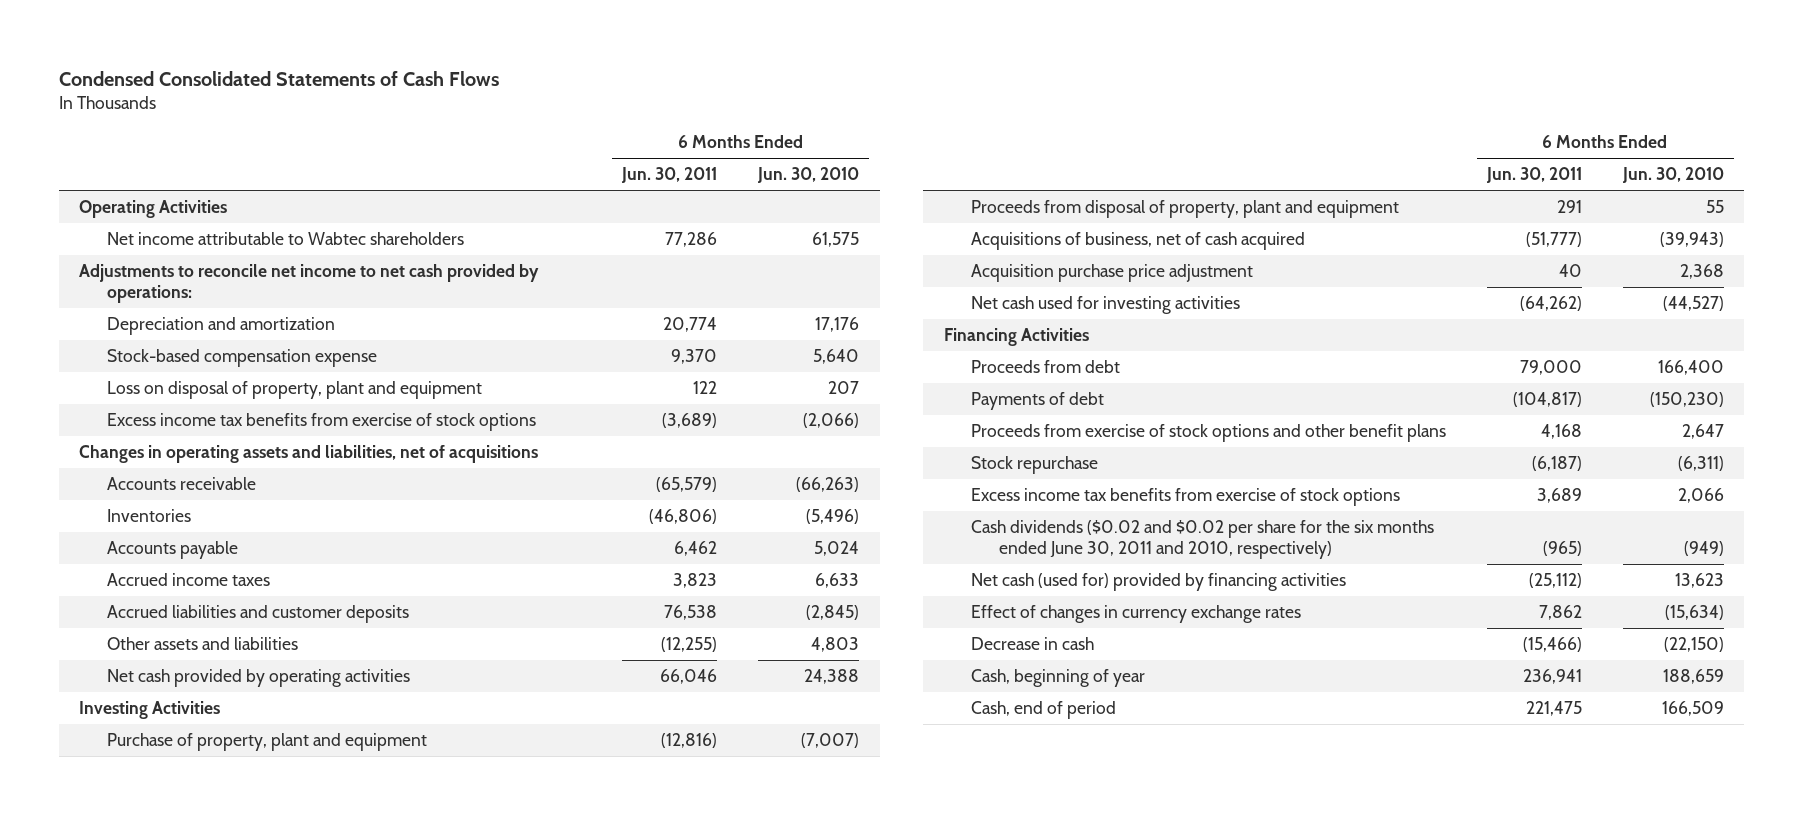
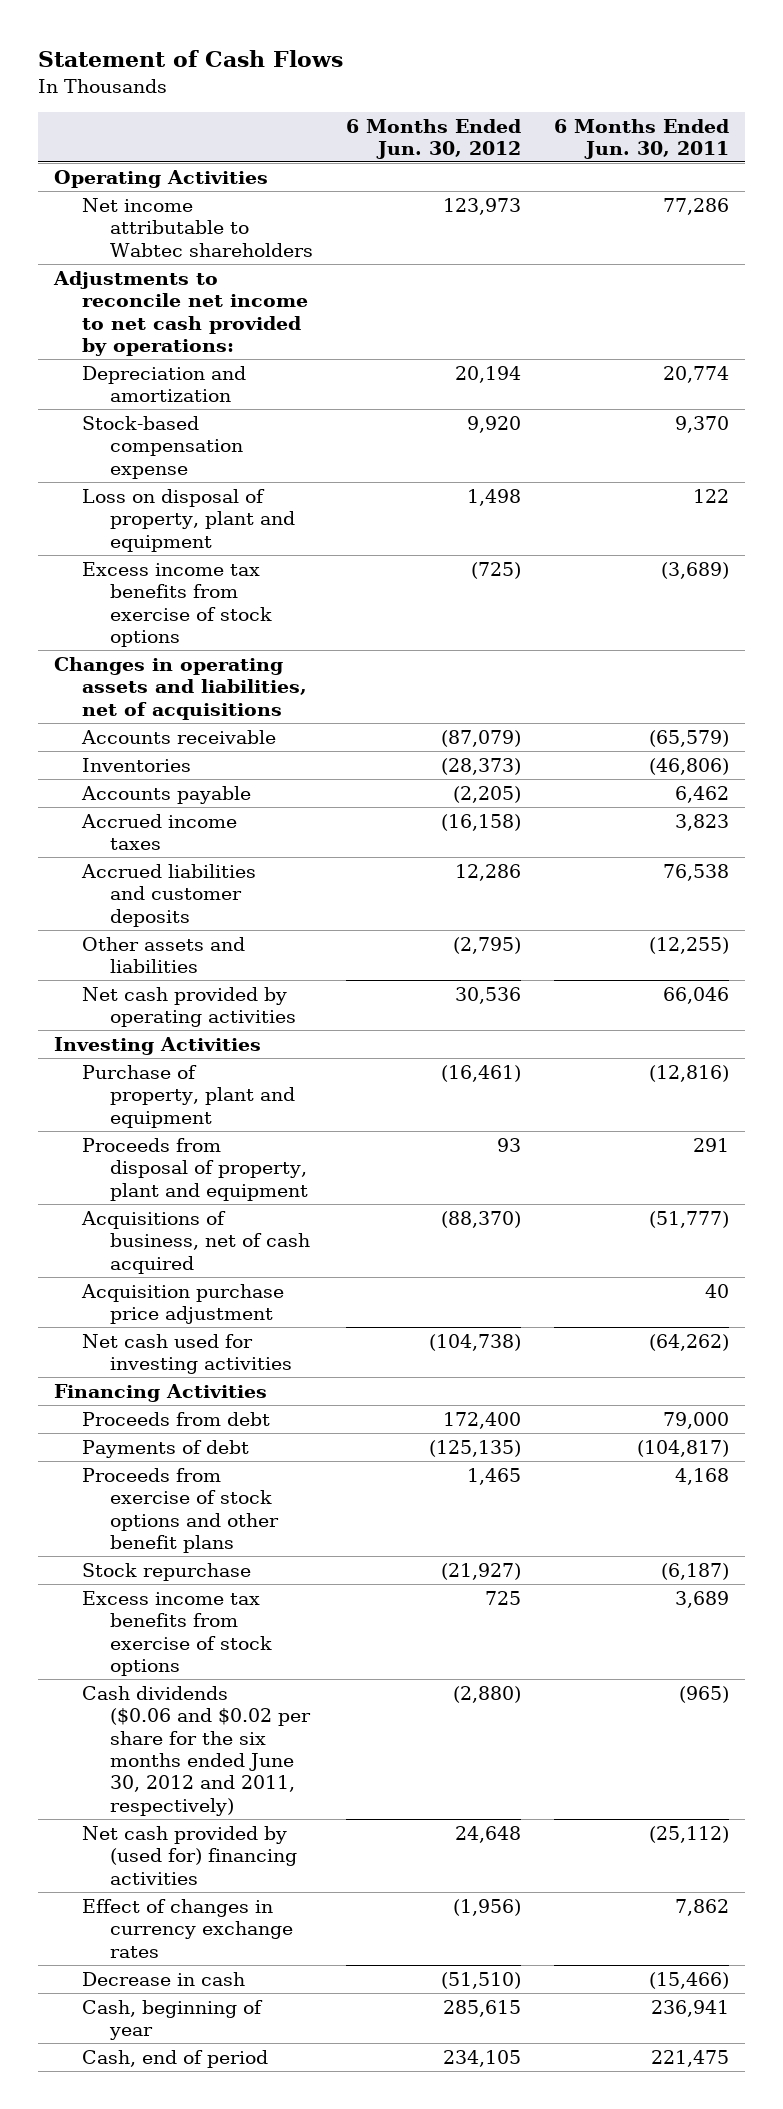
- Condensed Consolidated Statements of Cash Flows
+ Statement of Cash Flows
- | 6 Months Ended Jun. 30, 2011 | 6 Months Ended Jun. 30, 2010
+ | 6 Months Ended Jun. 30, 2012 | 6 Months Ended Jun. 30, 2011
- Cash dividends ($0.02 and $0.02 per share for the six months ended June 30, 2011 and 2010, respectively) | (965) | (949)
- Net cash (used for) provided by financing activities | (25,112) | 13,623
+ Cash dividends ($0.06 and $0.02 per share for the six months ended June 30, 2012 and 2011, respectively) | (2,880) | (965)
+ Net cash provided by (used for) financing activities | 24,648 | (25,112)

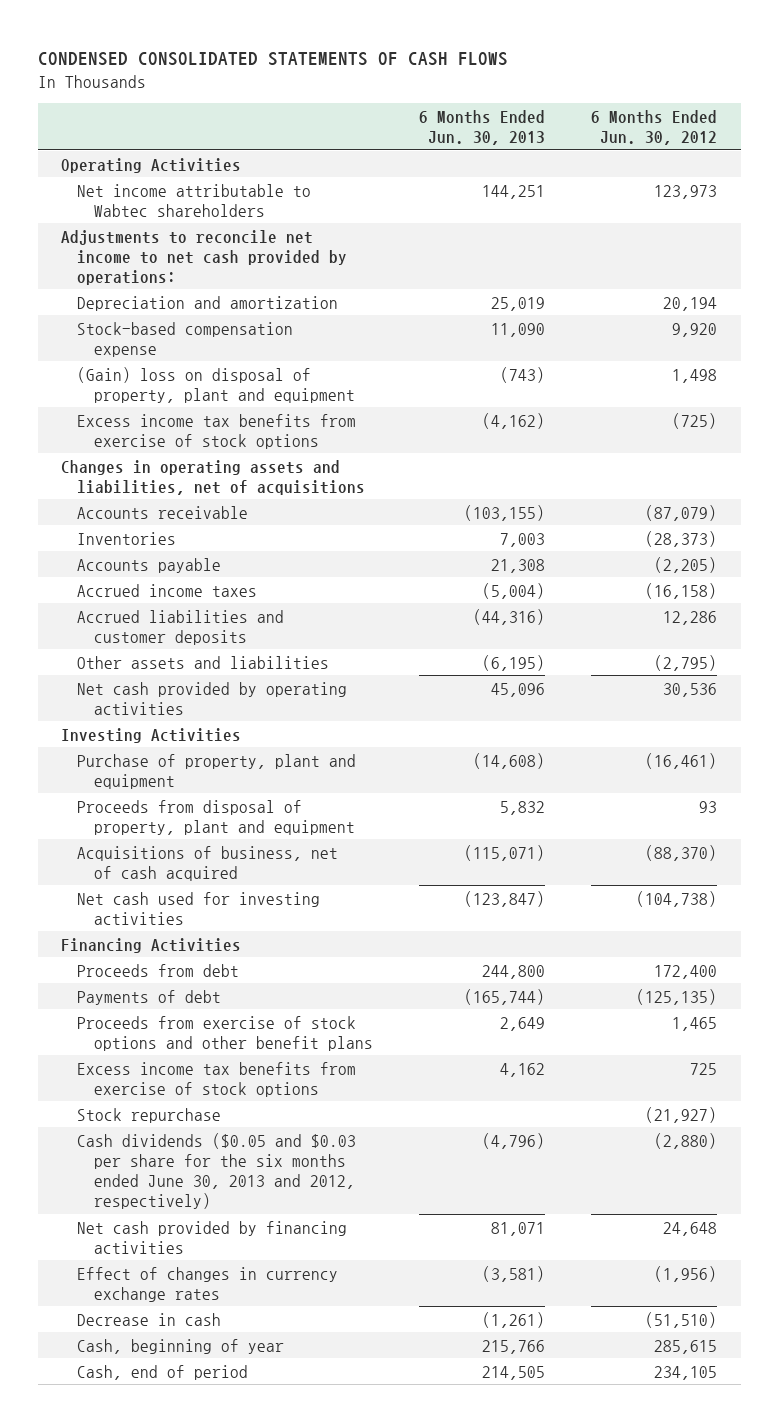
- Statement of Cash Flows
+ CONDENSED CONSOLIDATED STATEMENTS OF CASH FLOWS
- | 6 Months Ended Jun. 30, 2012 | 6 Months Ended Jun. 30, 2011
+ | 6 Months Ended Jun. 30, 2013 | 6 Months Ended Jun. 30, 2012
- Loss on disposal of property, plant and equipment | 1,498 | 122
+ (Gain) loss on disposal of property, plant and equipment | (743) | 1,498
- Acquisition purchase price adjustment | | 40
- Cash dividends ($0.06 and $0.02 per share for the six months ended June 30, 2012 and 2011, respectively) | (2,880) | (965)
- Net cash provided by (used for) financing activities | 24,648 | (25,112)
moved down: Stock repurchase | | (21,927)
+ Cash dividends ($0.05 and $0.03 per share for the six months ended June 30, 2013 and 2012, respectively) | (4,796) | (2,880)
+ Net cash provided by financing activities | 81,071 | 24,648

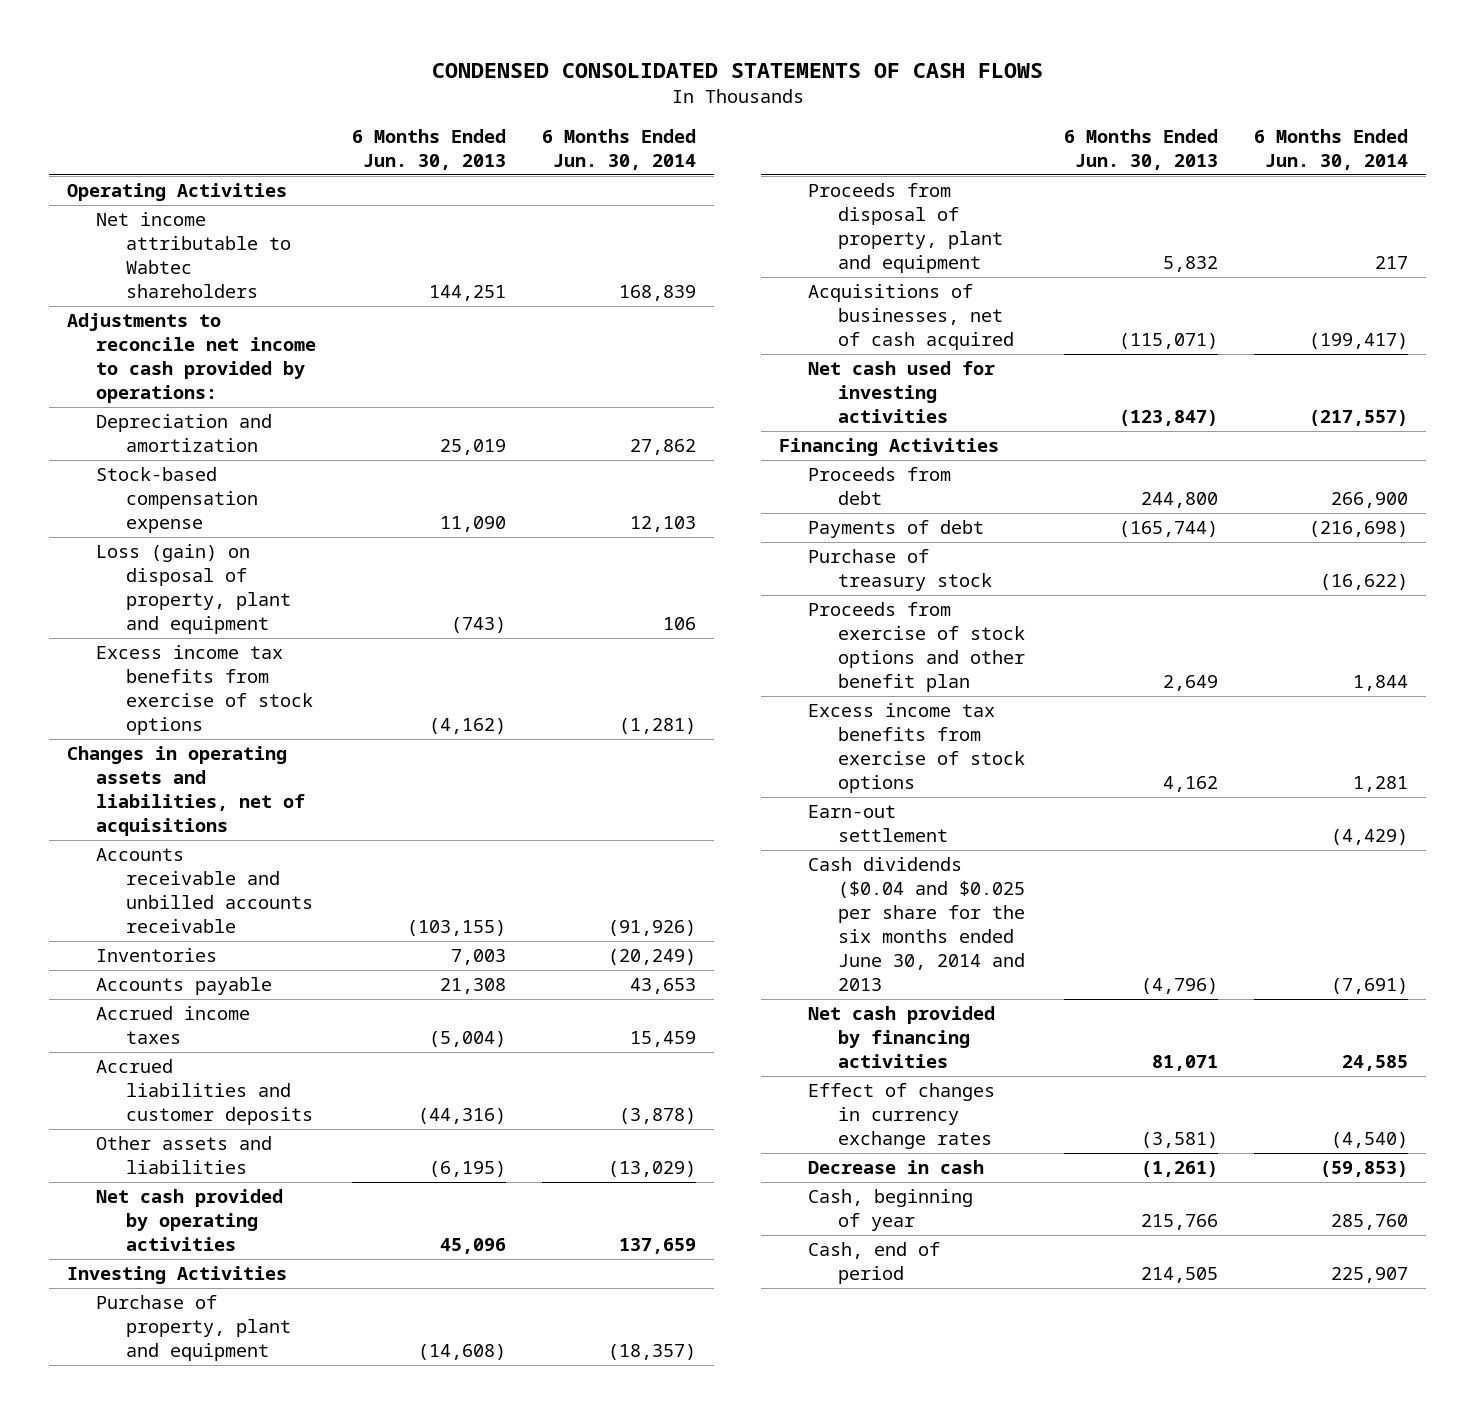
- | 6 Months Ended Jun. 30, 2013 | 6 Months Ended Jun. 30, 2012
+ | 6 Months Ended Jun. 30, 2013 | 6 Months Ended Jun. 30, 2014
- Adjustments to reconcile net income to net cash provided by operations:
+ Adjustments to reconcile net income to cash provided by operations:
- (Gain) loss on disposal of property, plant and equipment | (743) | 1,498
+ Loss (gain) on disposal of property, plant and equipment | (743) | 106
- Accounts receivable | (103,155) | (87,079)
+ Accounts receivable and unbilled accounts receivable | (103,155) | (91,926)
- Acquisitions of business, net of cash acquired | (115,071) | (88,370)
+ Acquisitions of businesses, net of cash acquired | (115,071) | (199,417)
- Proceeds from exercise of stock options and other benefit plans | 2,649 | 1,465
+ Purchase of treasury stock | | (16,622)
+ Proceeds from exercise of stock options and other benefit plan | 2,649 | 1,844
- Stock repurchase | | (21,927)
- Cash dividends ($0.05 and $0.03 per share for the six months ended June 30, 2013 and 2012, respectively) | (4,796) | (2,880)
+ Earn-out settlement | | (4,429)
+ Cash dividends ($0.04 and $0.025 per share for the six months ended June 30, 2014 and 2013 | (4,796) | (7,691)

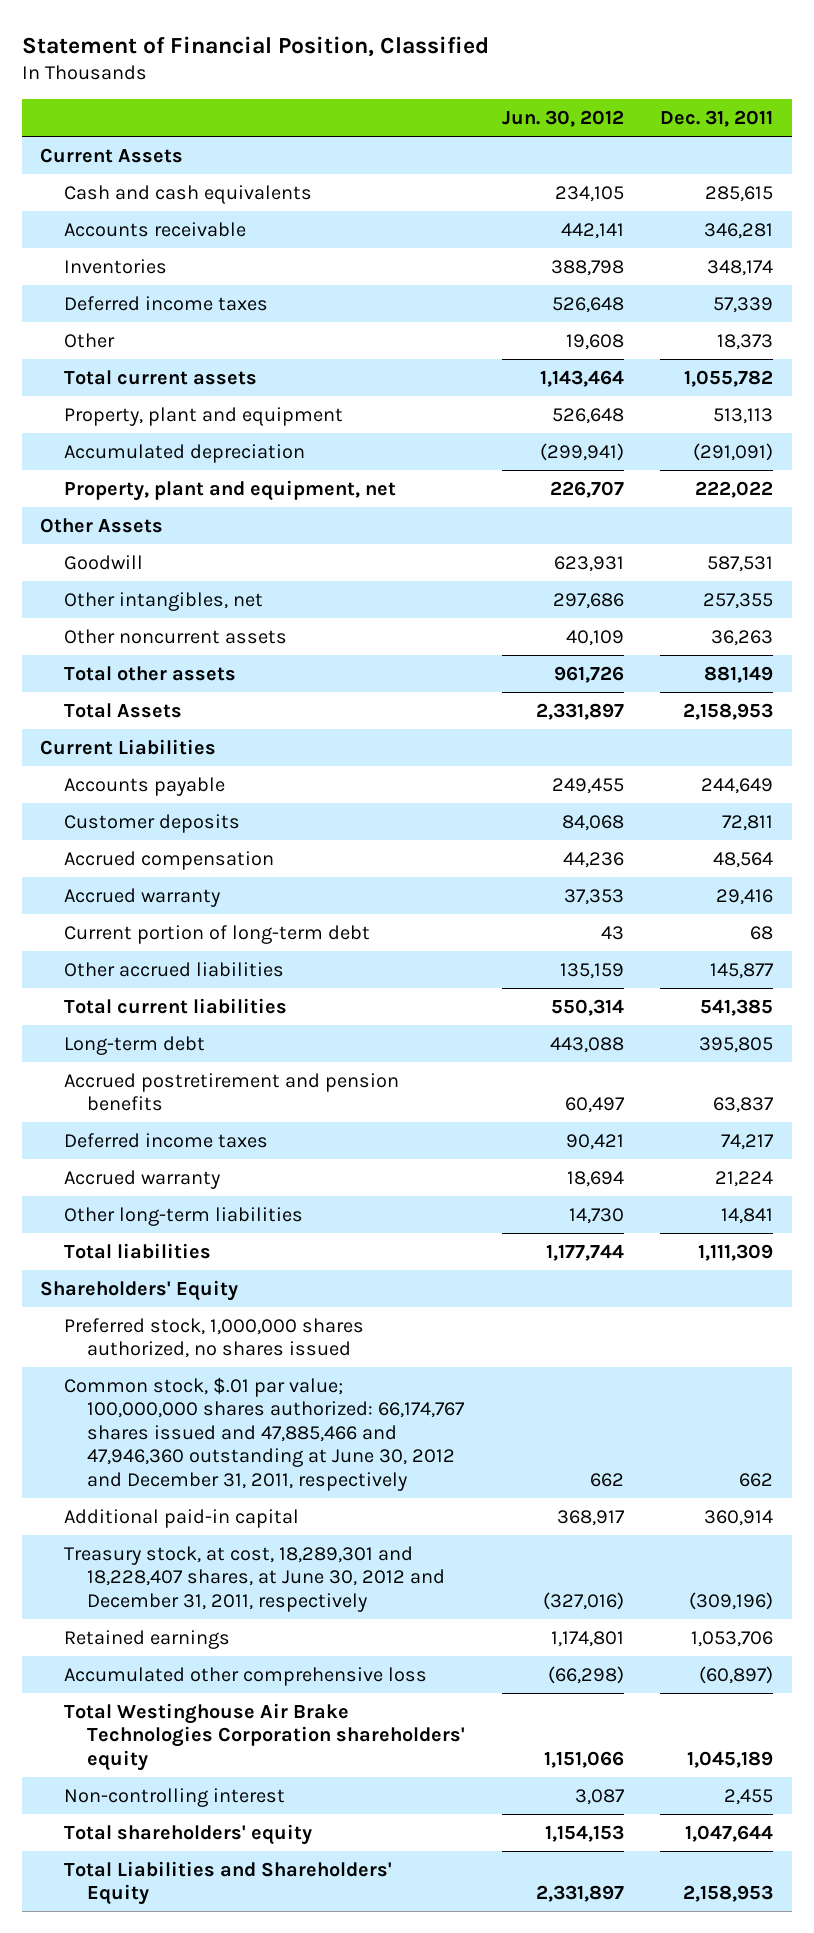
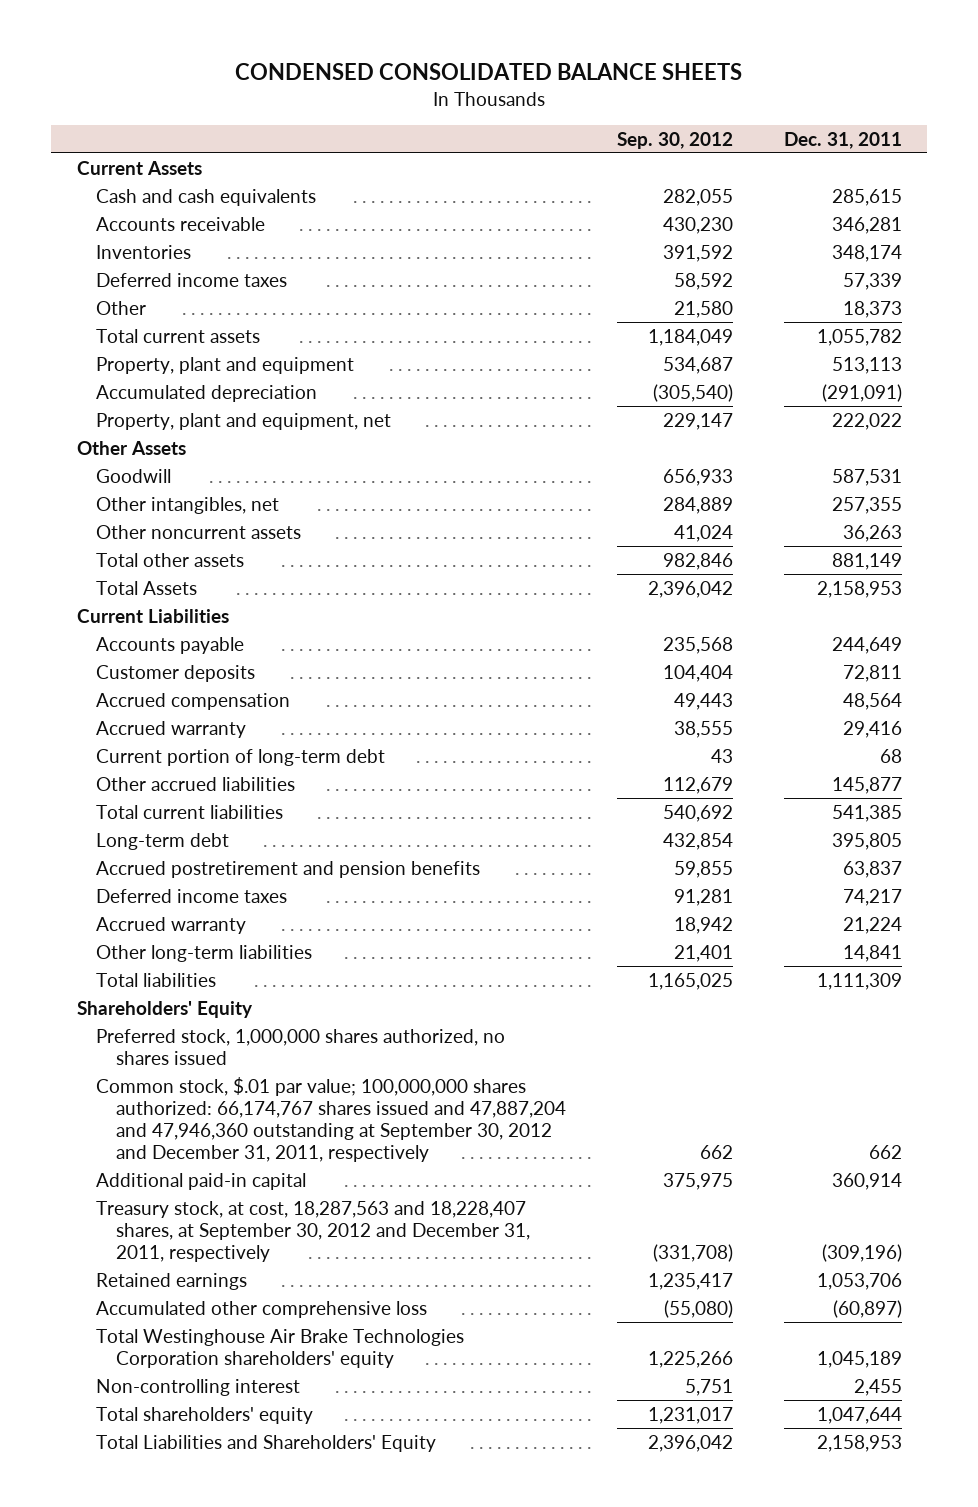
- Statement of Financial Position, Classified
+ CONDENSED CONSOLIDATED BALANCE SHEETS
- | Jun. 30, 2012 | Dec. 31, 2011
+ | Sep. 30, 2012 | Dec. 31, 2011
- Common stock, $.01 par value; 100,000,000 shares authorized: 66,174,767 shares issued and 47,885,466 and 47,946,360 outstanding at June 30, 2012 and December 31, 2011, respectively | 662 | 662
+ Common stock, $.01 par value; 100,000,000 shares authorized: 66,174,767 shares issued and 47,887,204 and 47,946,360 outstanding at September 30, 2012 and December 31, 2011, respectively | 662 | 662
- Treasury stock, at cost, 18,289,301 and 18,228,407 shares, at June 30, 2012 and December 31, 2011, respectively | (327,016) | (309,196)
+ Treasury stock, at cost, 18,287,563 and 18,228,407 shares, at September 30, 2012 and December 31, 2011, respectively | (331,708) | (309,196)

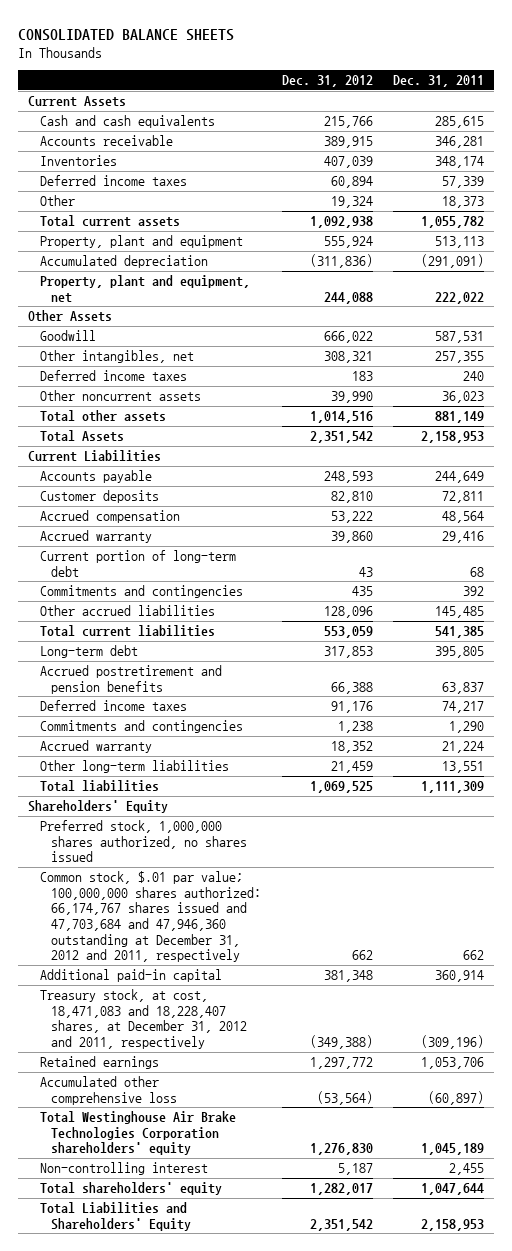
- CONDENSED CONSOLIDATED BALANCE SHEETS
+ CONSOLIDATED BALANCE SHEETS
- | Sep. 30, 2012 | Dec. 31, 2011
+ | Dec. 31, 2012 | Dec. 31, 2011
- Other noncurrent assets | 41,024 | 36,263
+ Deferred income taxes | 183 | 240
+ Other noncurrent assets | 39,990 | 36,023
- Other accrued liabilities | 112,679 | 145,877
+ Commitments and contingencies | 435 | 392
+ Other accrued liabilities | 128,096 | 145,485
+ Commitments and contingencies | 1,238 | 1,290
- Other long-term liabilities | 21,401 | 14,841
+ Other long-term liabilities | 21,459 | 13,551
- Common stock, $.01 par value; 100,000,000 shares authorized: 66,174,767 shares issued and 47,887,204 and 47,946,360 outstanding at September 30, 2012 and December 31, 2011, respectively | 662 | 662
+ Common stock, $.01 par value; 100,000,000 shares authorized: 66,174,767 shares issued and 47,703,684 and 47,946,360 outstanding at December 31, 2012 and 2011, respectively | 662 | 662
- Treasury stock, at cost, 18,287,563 and 18,228,407 shares, at September 30, 2012 and December 31, 2011, respectively | (331,708) | (309,196)
+ Treasury stock, at cost, 18,471,083 and 18,228,407 shares, at December 31, 2012 and 2011, respectively | (349,388) | (309,196)

